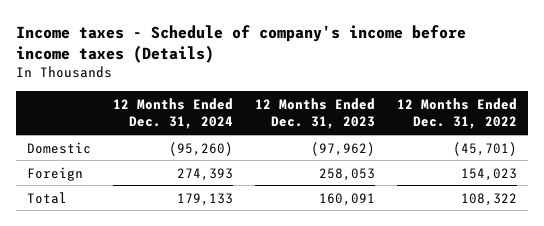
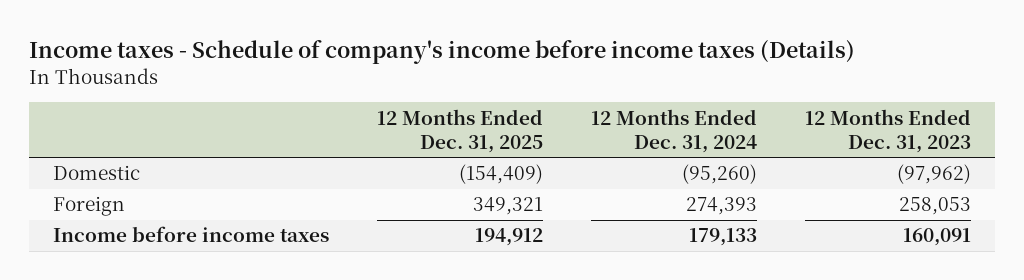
- | 12 Months Ended Dec. 31, 2024 | 12 Months Ended Dec. 31, 2023 | 12 Months Ended Dec. 31, 2022
+ | 12 Months Ended Dec. 31, 2025 | 12 Months Ended Dec. 31, 2024 | 12 Months Ended Dec. 31, 2023
- Total | 179,133 | 160,091 | 108,322
+ Income before income taxes | 194,912 | 179,133 | 160,091

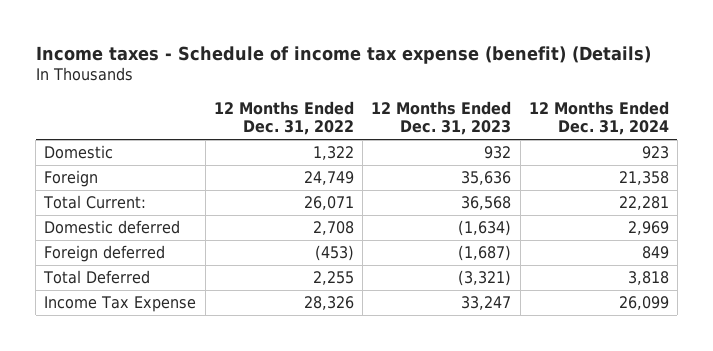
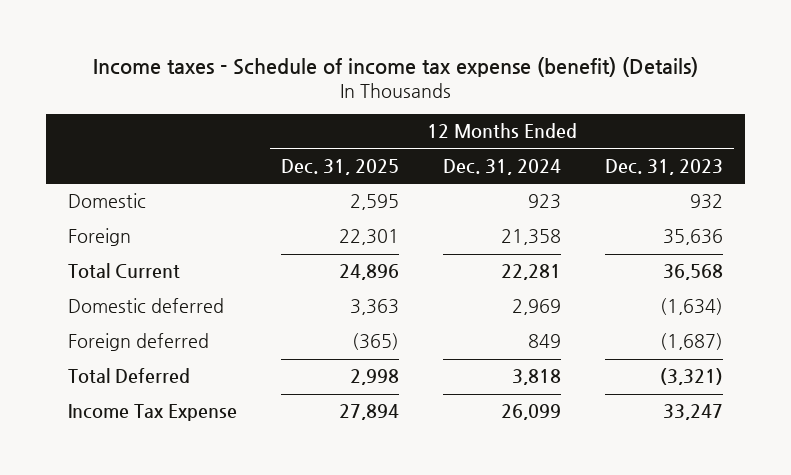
- | 12 Months Ended Dec. 31, 2022 | 12 Months Ended Dec. 31, 2023 | 12 Months Ended Dec. 31, 2024
+ | 12 Months Ended Dec. 31, 2025 | 12 Months Ended Dec. 31, 2024 | 12 Months Ended Dec. 31, 2023
- Total Current: | 26,071 | 36,568 | 22,281
+ Total Current | 24,896 | 22,281 | 36,568

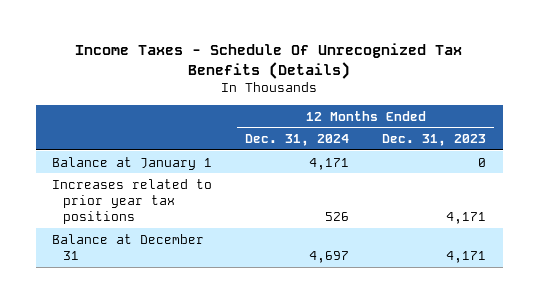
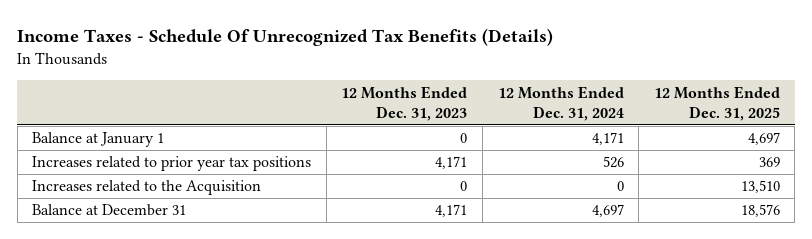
- | 12 Months Ended Dec. 31, 2024 | 12 Months Ended Dec. 31, 2023
+ | 12 Months Ended Dec. 31, 2023 | 12 Months Ended Dec. 31, 2024 | 12 Months Ended Dec. 31, 2025
+ Increases related to the Acquisition | 0 | 0 | 13,510

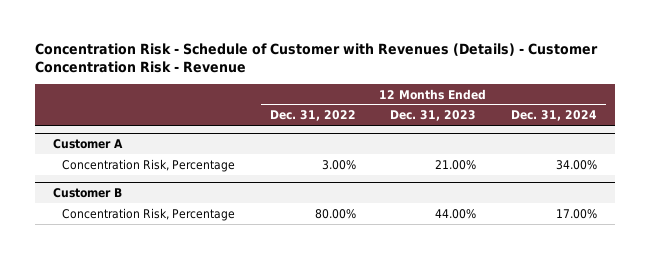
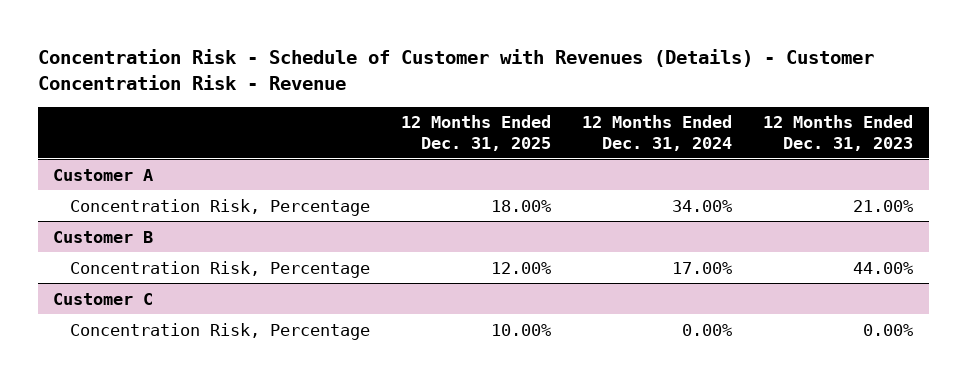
- | 12 Months Ended Dec. 31, 2022 | 12 Months Ended Dec. 31, 2023 | 12 Months Ended Dec. 31, 2024
+ | 12 Months Ended Dec. 31, 2025 | 12 Months Ended Dec. 31, 2024 | 12 Months Ended Dec. 31, 2023
+ Customer C
+ Concentration Risk, Percentage | 10.00% | 0.00% | 0.00%

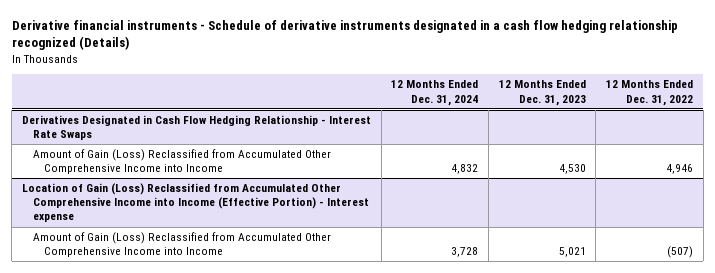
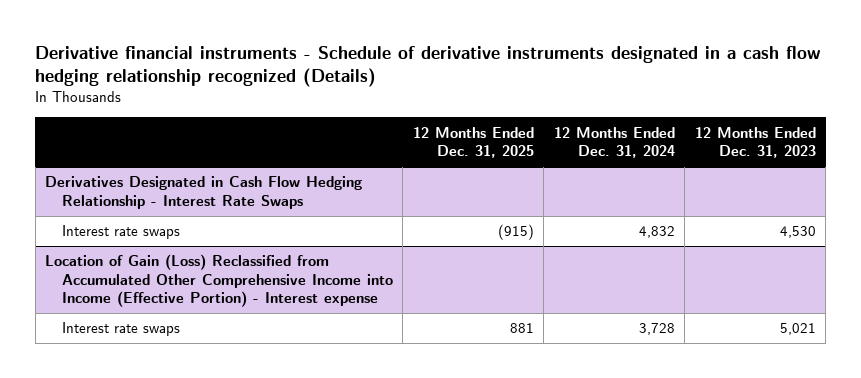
- | 12 Months Ended Dec. 31, 2024 | 12 Months Ended Dec. 31, 2023 | 12 Months Ended Dec. 31, 2022
+ | 12 Months Ended Dec. 31, 2025 | 12 Months Ended Dec. 31, 2024 | 12 Months Ended Dec. 31, 2023
@ Derivatives Designated in Cash Flow Hedging Relationship - Interest Rate Swaps
- Amount of Gain (Loss) Reclassified from Accumulated Other Comprehensive Income into Income | 4,832 | 4,530 | 4,946
+ Interest rate swaps | (915) | 4,832 | 4,530
@ Location of Gain (Loss) Reclassified from Accumulated Other Comprehensive Income into Income (Effective Portion) - Interest expense
- Amount of Gain (Loss) Reclassified from Accumulated Other Comprehensive Income into Income | 3,728 | 5,021 | (507)
+ Interest rate swaps | 881 | 3,728 | 5,021

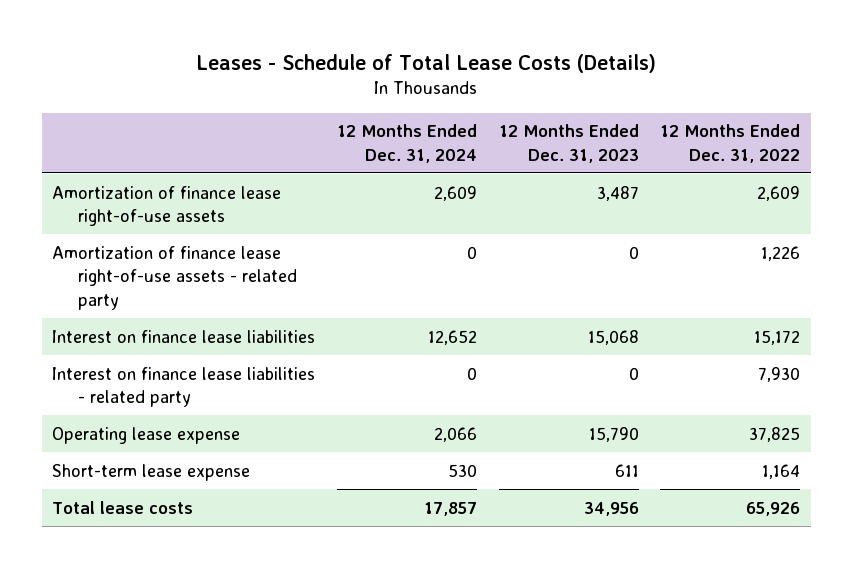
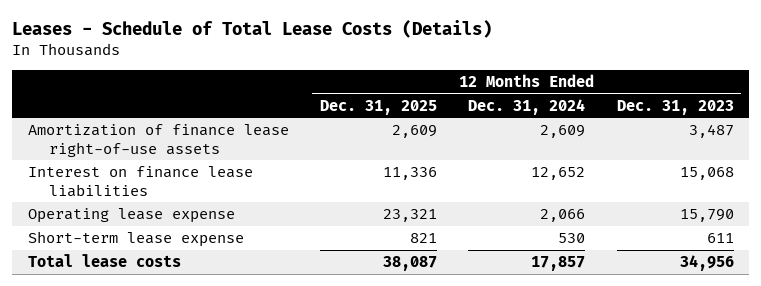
- | 12 Months Ended Dec. 31, 2024 | 12 Months Ended Dec. 31, 2023 | 12 Months Ended Dec. 31, 2022
+ | 12 Months Ended Dec. 31, 2025 | 12 Months Ended Dec. 31, 2024 | 12 Months Ended Dec. 31, 2023
- Amortization of finance lease right-of-use assets - related party | 0 | 0 | 1,226
- Interest on finance lease liabilities - related party | 0 | 0 | 7,930

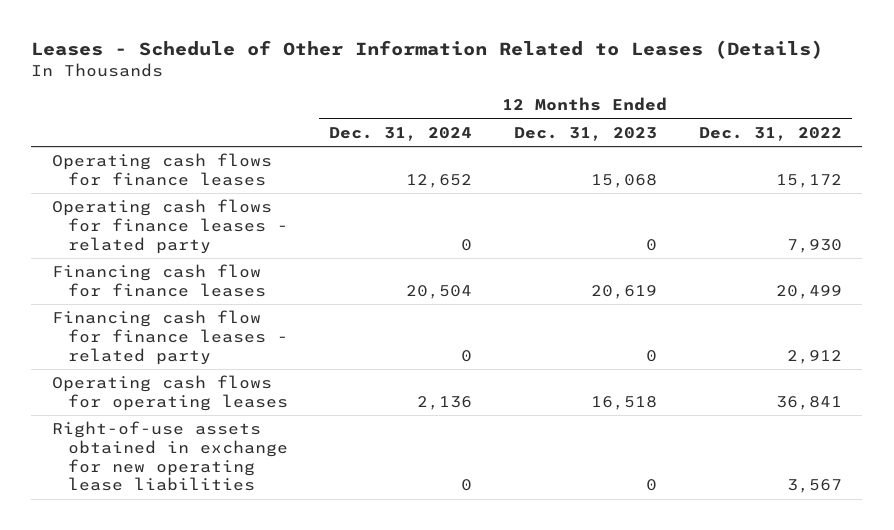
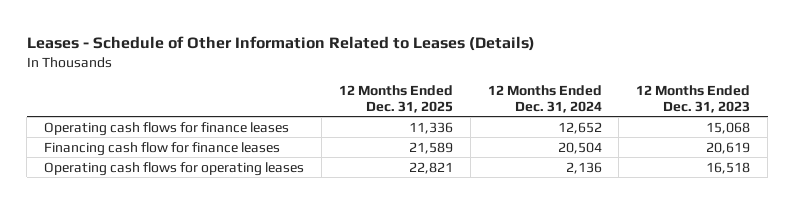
- | 12 Months Ended Dec. 31, 2024 | 12 Months Ended Dec. 31, 2023 | 12 Months Ended Dec. 31, 2022
+ | 12 Months Ended Dec. 31, 2025 | 12 Months Ended Dec. 31, 2024 | 12 Months Ended Dec. 31, 2023
- Operating cash flows for finance leases - related party | 0 | 0 | 7,930
- Financing cash flow for finance leases - related party | 0 | 0 | 2,912
- Right-of-use assets obtained in exchange for new operating lease liabilities | 0 | 0 | 3,567

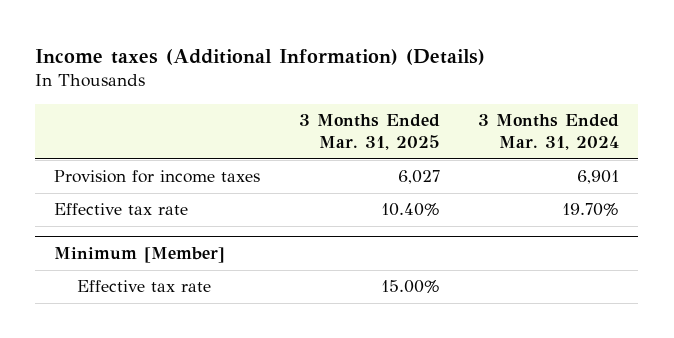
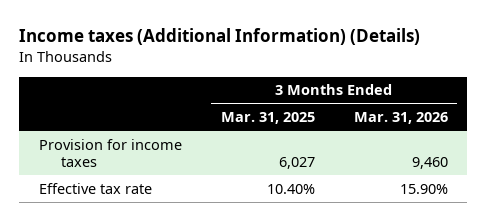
- | 3 Months Ended Mar. 31, 2025 | 3 Months Ended Mar. 31, 2024
+ | 3 Months Ended Mar. 31, 2025 | 3 Months Ended Mar. 31, 2026
- Minimum [Member]
- Effective tax rate | 15.00% |

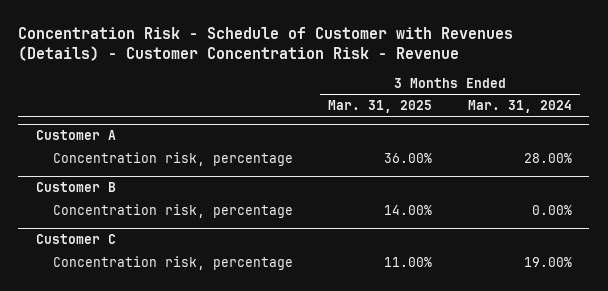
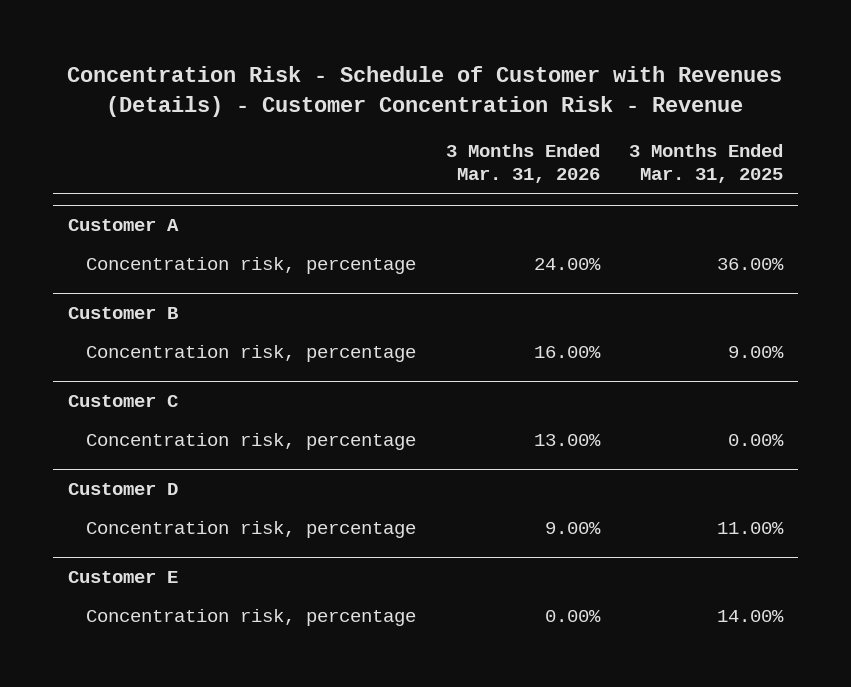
- | 3 Months Ended Mar. 31, 2025 | 3 Months Ended Mar. 31, 2024
+ | 3 Months Ended Mar. 31, 2026 | 3 Months Ended Mar. 31, 2025
@ Customer B
- Concentration risk, percentage | 14.00% | 0.00%
+ Concentration risk, percentage | 16.00% | 9.00%
@ Customer C
+ Concentration risk, percentage | 13.00% | 0.00%
+ Customer D
+ Customer E
+ Concentration risk, percentage | 0.00% | 14.00%

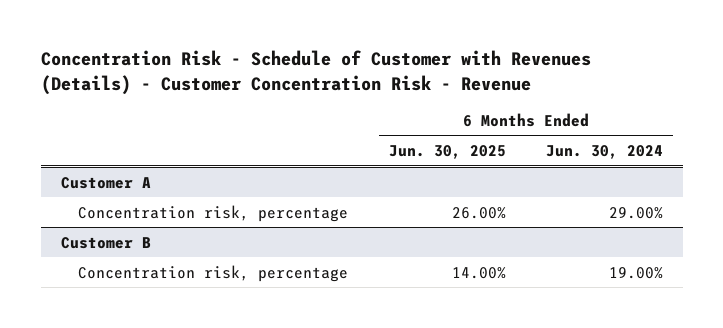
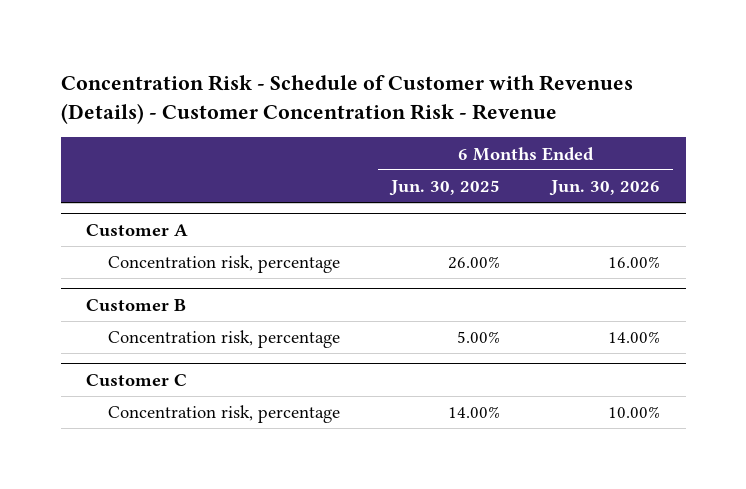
- | 6 Months Ended Jun. 30, 2025 | 6 Months Ended Jun. 30, 2024
+ | 6 Months Ended Jun. 30, 2025 | 6 Months Ended Jun. 30, 2026
@ Customer B
+ Concentration risk, percentage | 5.00% | 14.00%
+ Customer C

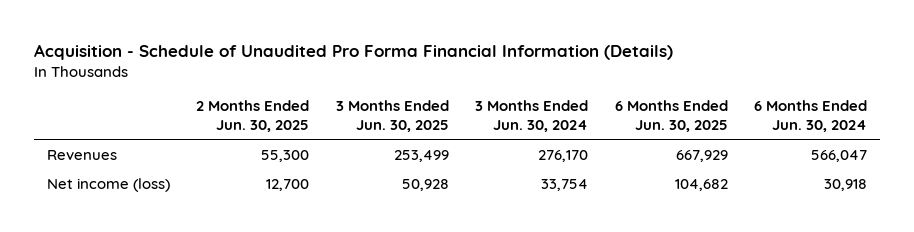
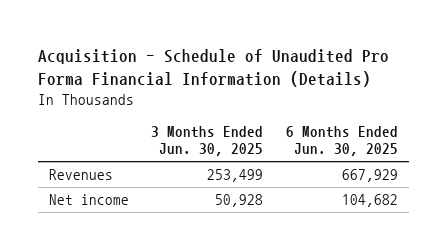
- | 2 Months Ended Jun. 30, 2025 | 3 Months Ended Jun. 30, 2025 | 3 Months Ended Jun. 30, 2024 | 6 Months Ended Jun. 30, 2025 | 6 Months Ended Jun. 30, 2024
+ | 3 Months Ended Jun. 30, 2025 | 6 Months Ended Jun. 30, 2025
- Net income (loss) | 12,700 | 50,928 | 33,754 | 104,682 | 30,918
+ Net income | 50,928 | 104,682

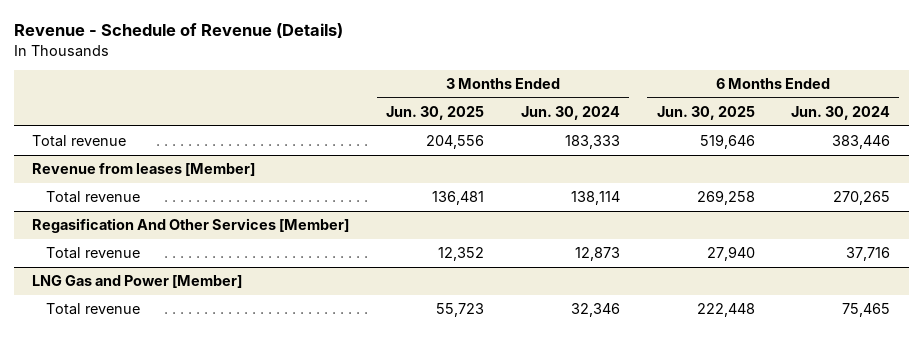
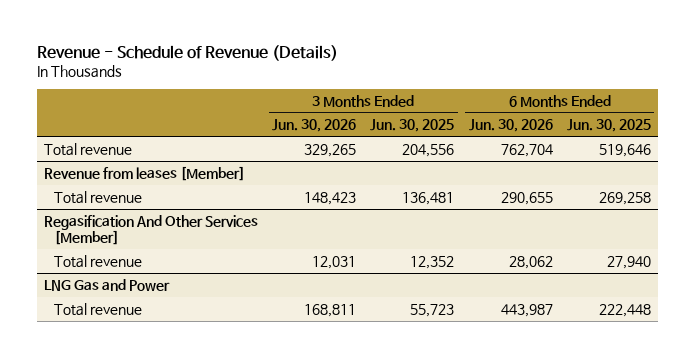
- | 3 Months Ended Jun. 30, 2025 | 3 Months Ended Jun. 30, 2024 | 6 Months Ended Jun. 30, 2025 | 6 Months Ended Jun. 30, 2024
+ | 3 Months Ended Jun. 30, 2026 | 3 Months Ended Jun. 30, 2025 | 6 Months Ended Jun. 30, 2026 | 6 Months Ended Jun. 30, 2025
- LNG Gas and Power [Member]
+ LNG Gas and Power

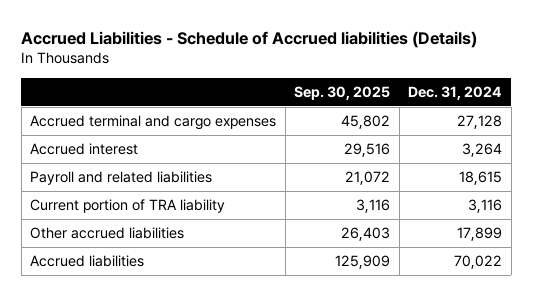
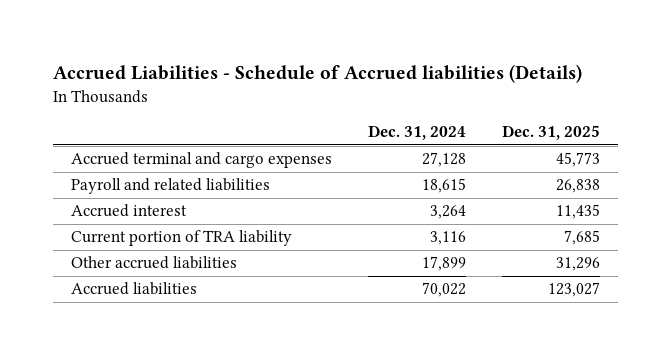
- | Sep. 30, 2025 | Dec. 31, 2024
+ | Dec. 31, 2024 | Dec. 31, 2025
moved down: Accrued interest | 3,264 | 11,435

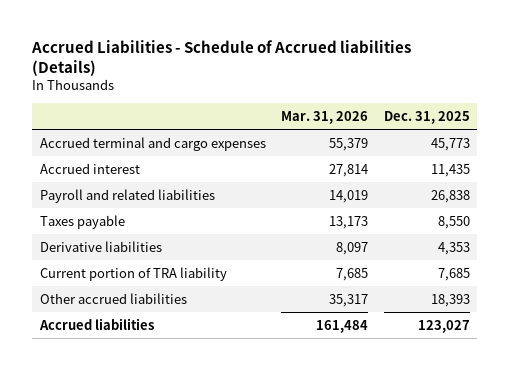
- | Dec. 31, 2024 | Dec. 31, 2025
+ | Mar. 31, 2026 | Dec. 31, 2025
moved down: Payroll and related liabilities | 14,019 | 26,838
+ Taxes payable | 13,173 | 8,550
+ Derivative liabilities | 8,097 | 4,353
- Other accrued liabilities | 17,899 | 31,296
+ Other accrued liabilities | 35,317 | 18,393

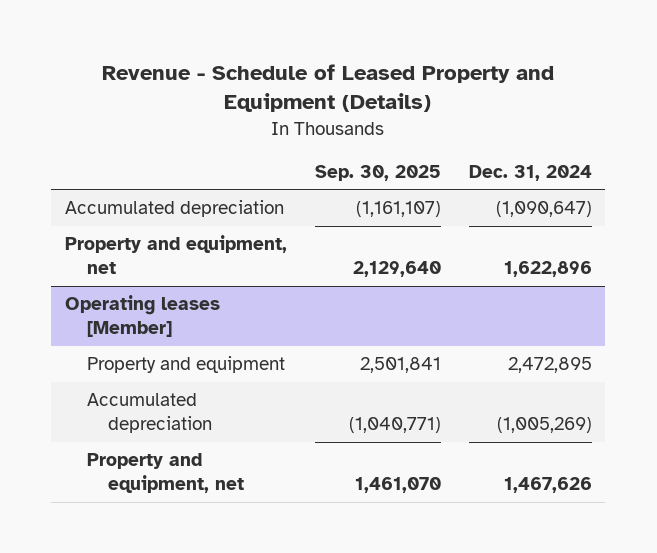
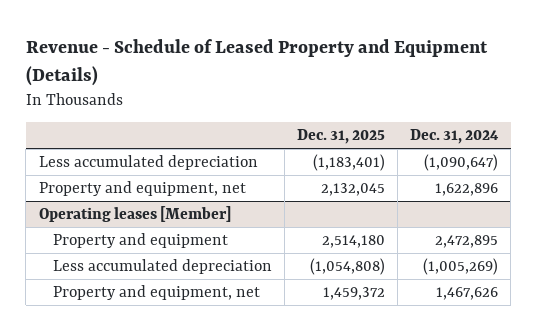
- | Sep. 30, 2025 | Dec. 31, 2024
+ | Dec. 31, 2025 | Dec. 31, 2024
- Accumulated depreciation | (1,161,107) | (1,090,647)
+ Less accumulated depreciation | (1,183,401) | (1,090,647)
@ Operating leases [Member]
- Accumulated depreciation | (1,040,771) | (1,005,269)
+ Less accumulated depreciation | (1,054,808) | (1,005,269)

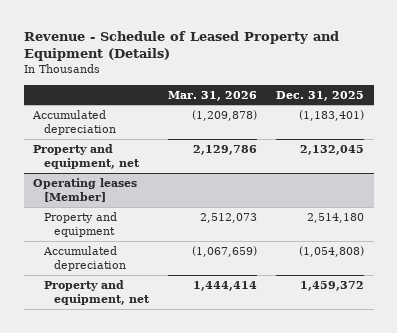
- | Dec. 31, 2025 | Dec. 31, 2024
+ | Mar. 31, 2026 | Dec. 31, 2025
- Less accumulated depreciation | (1,183,401) | (1,090,647)
+ Accumulated depreciation | (1,209,878) | (1,183,401)
@ Operating leases [Member]
- Less accumulated depreciation | (1,054,808) | (1,005,269)
+ Accumulated depreciation | (1,067,659) | (1,054,808)

